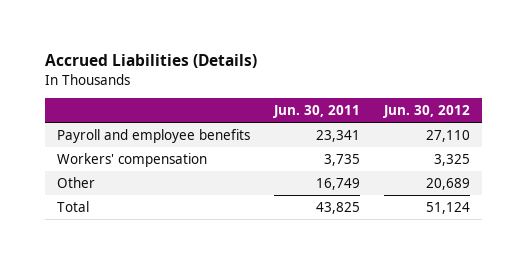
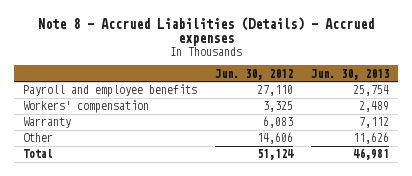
- Accrued Liabilities (Details)
+ Note 8 - Accrued Liabilities (Details) - Accrued expenses
- | Jun. 30, 2011 | Jun. 30, 2012
+ | Jun. 30, 2012 | Jun. 30, 2013
- Other | 16,749 | 20,689
+ Warranty | 6,083 | 7,112
+ Other | 14,606 | 11,626

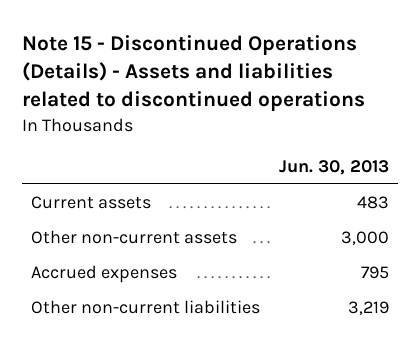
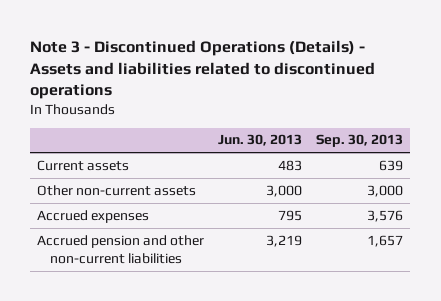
- Note 15 - Discontinued Operations (Details) - Assets and liabilities related to discontinued operations
+ Note 3 - Discontinued Operations (Details) - Assets and liabilities related to discontinued operations
- | Jun. 30, 2013
+ | Jun. 30, 2013 | Sep. 30, 2013
- Other non-current liabilities | 3,219
+ Accrued pension and other non-current liabilities | 3,219 | 1,657

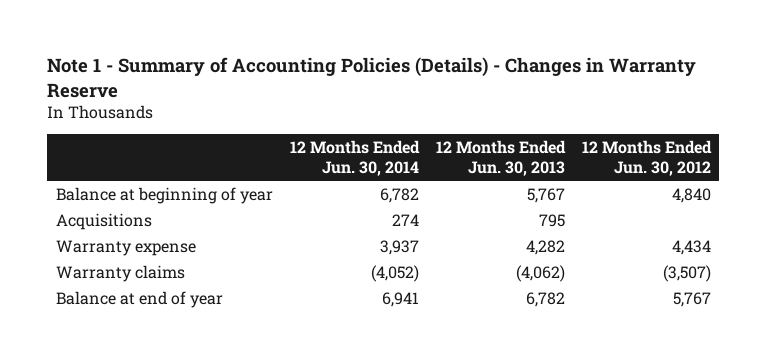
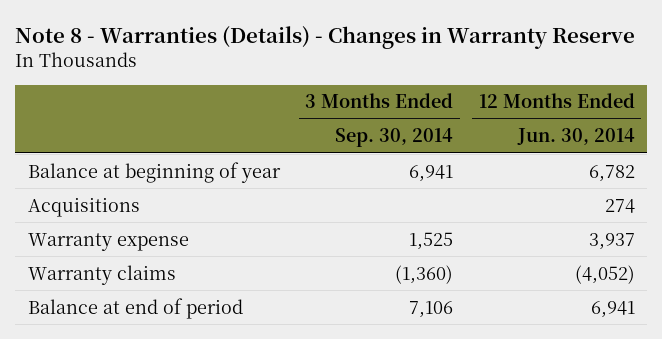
- Note 1 - Summary of Accounting Policies (Details) - Changes in Warranty Reserve
+ Note 8 - Warranties (Details) - Changes in Warranty Reserve
- | 12 Months Ended Jun. 30, 2014 | 12 Months Ended Jun. 30, 2013 | 12 Months Ended Jun. 30, 2012
+ | 3 Months Ended Sep. 30, 2014 | 12 Months Ended Jun. 30, 2014
- Balance at end of year | 6,941 | 6,782 | 5,767
+ Balance at end of period | 7,106 | 6,941

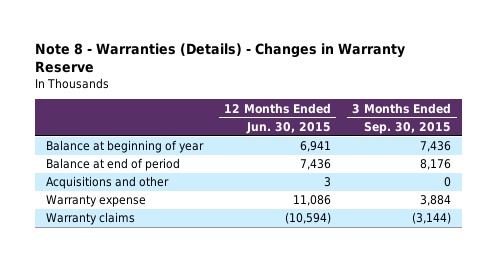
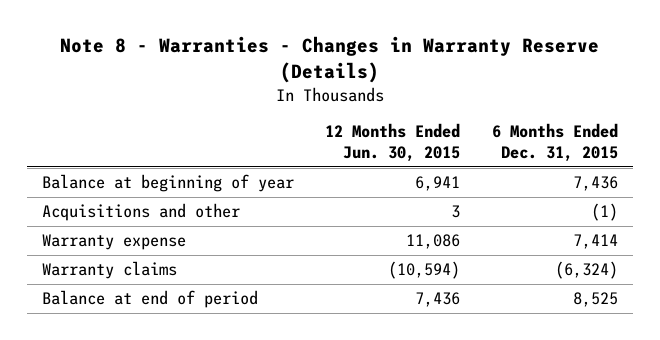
- Note 8 - Warranties (Details) - Changes in Warranty Reserve
+ Note 8 - Warranties - Changes in Warranty Reserve (Details)
- | 12 Months Ended Jun. 30, 2015 | 3 Months Ended Sep. 30, 2015
+ | 12 Months Ended Jun. 30, 2015 | 6 Months Ended Dec. 31, 2015
moved down: Balance at end of period | 7,436 | 8,525

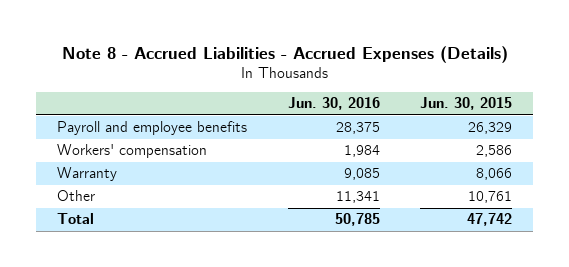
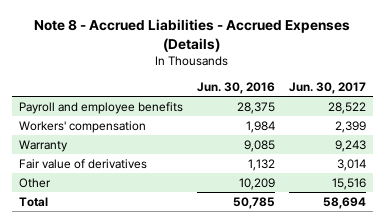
- | Jun. 30, 2016 | Jun. 30, 2015
+ | Jun. 30, 2016 | Jun. 30, 2017
- Other | 11,341 | 10,761
+ Fair value of derivatives | 1,132 | 3,014
+ Other | 10,209 | 15,516

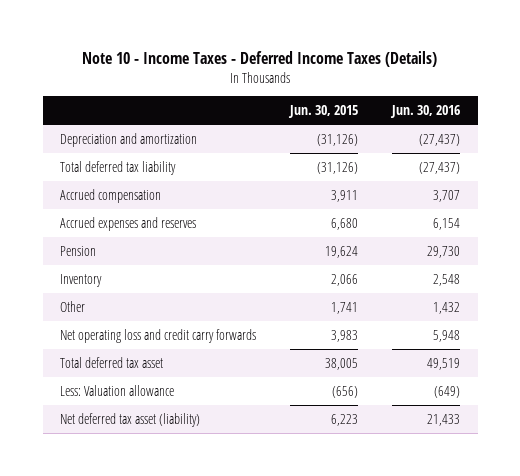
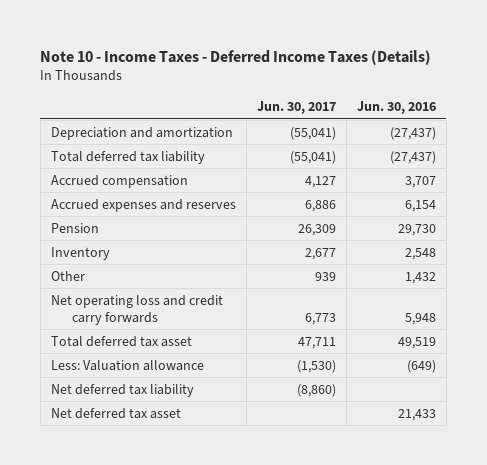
- | Jun. 30, 2015 | Jun. 30, 2016
+ | Jun. 30, 2017 | Jun. 30, 2016
- Net deferred tax asset (liability) | 6,223 | 21,433
+ Net deferred tax liability | (8,860) |
+ Net deferred tax asset | | 21,433

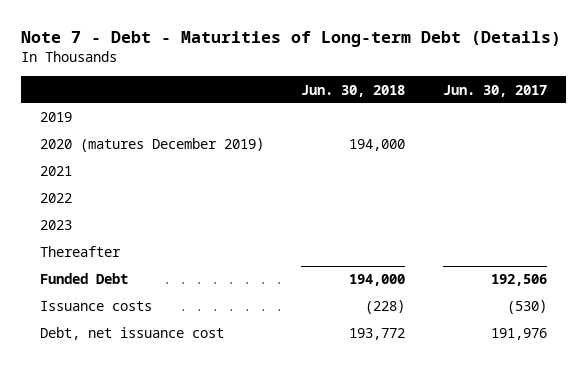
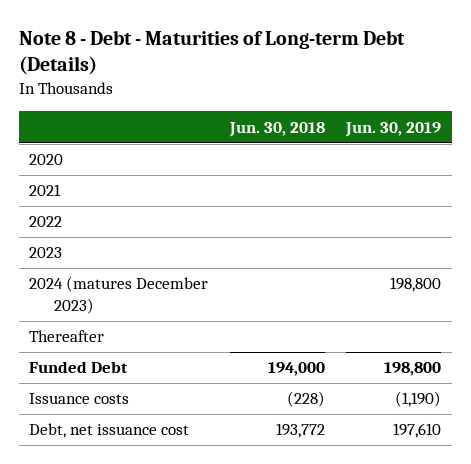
- Note 7 - Debt - Maturities of Long-term Debt (Details)
+ Note 8 - Debt - Maturities of Long-term Debt (Details)
- | Jun. 30, 2018 | Jun. 30, 2017
+ | Jun. 30, 2018 | Jun. 30, 2019
- 2019
- 2020 (matures December 2019) | 194,000 |
+ 2020
+ 2024 (matures December 2023) | | 198,800

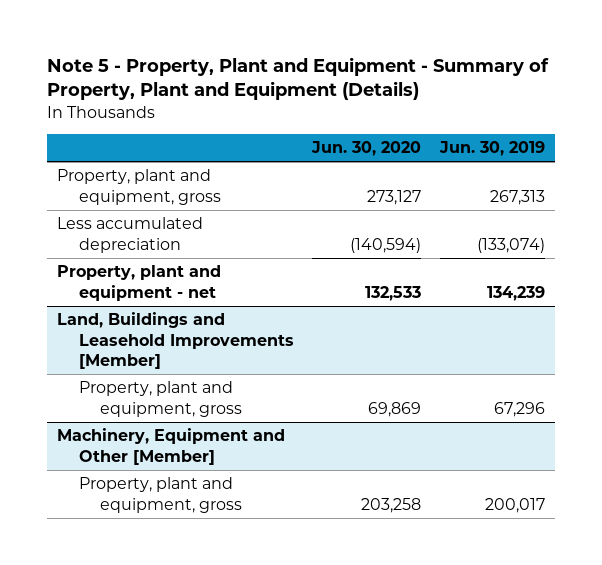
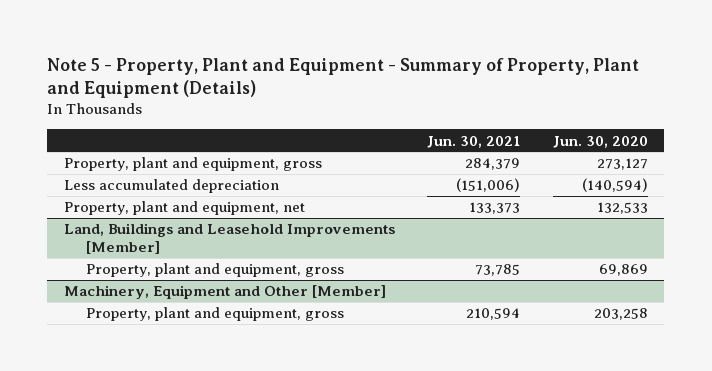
- | Jun. 30, 2020 | Jun. 30, 2019
+ | Jun. 30, 2021 | Jun. 30, 2020
- Property, plant and equipment - net | 132,533 | 134,239
+ Property, plant and equipment, net | 133,373 | 132,533

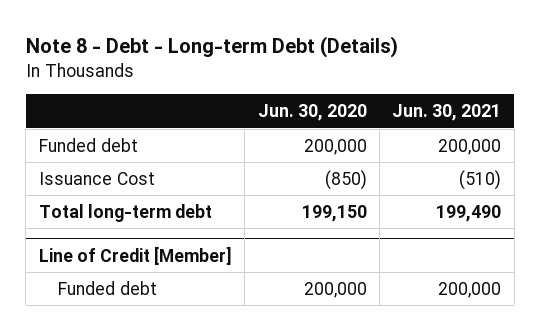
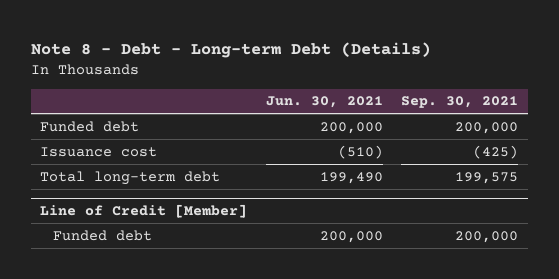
- | Jun. 30, 2020 | Jun. 30, 2021
+ | Jun. 30, 2021 | Sep. 30, 2021
- Issuance Cost | (850) | (510)
+ Issuance cost | (510) | (425)

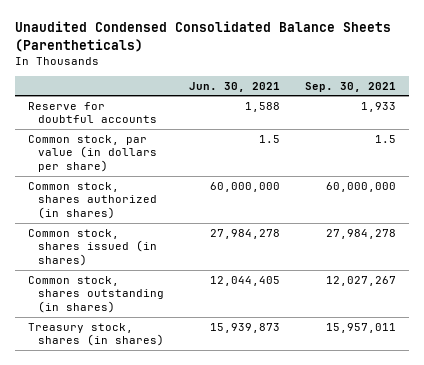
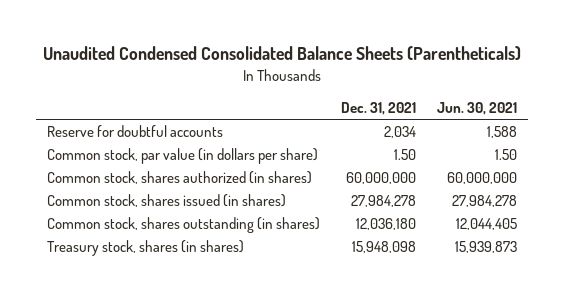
- | Jun. 30, 2021 | Sep. 30, 2021
+ | Dec. 31, 2021 | Jun. 30, 2021
- Common stock, par value (in dollars per share) | 1.5 | 1.5
+ Common stock, par value (in dollars per share) | 1.50 | 1.50

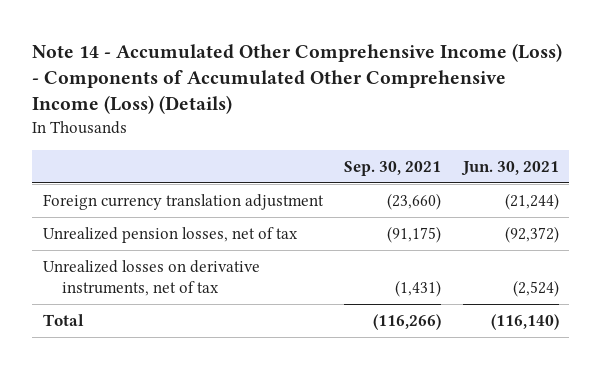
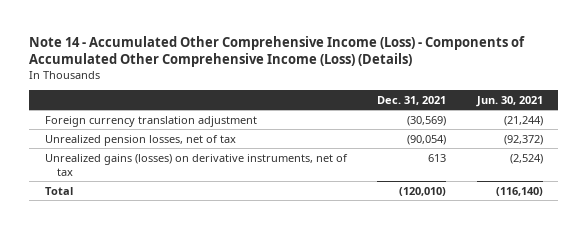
- | Sep. 30, 2021 | Jun. 30, 2021
+ | Dec. 31, 2021 | Jun. 30, 2021
- Unrealized losses on derivative instruments, net of tax | (1,431) | (2,524)
+ Unrealized gains (losses) on derivative instruments, net of tax | 613 | (2,524)

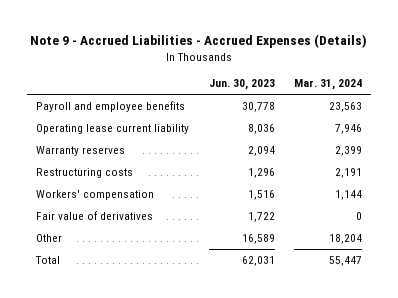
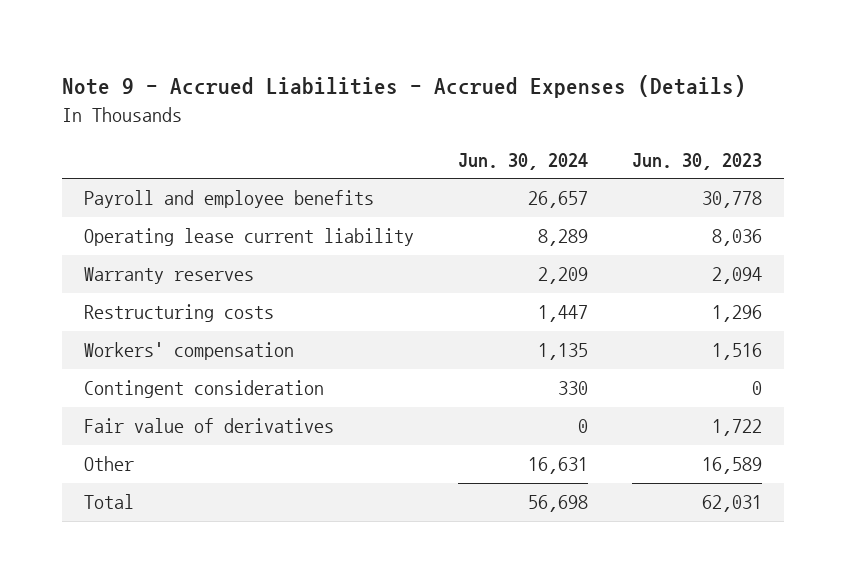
- | Jun. 30, 2023 | Mar. 31, 2024
+ | Jun. 30, 2024 | Jun. 30, 2023
+ Contingent consideration | 330 | 0

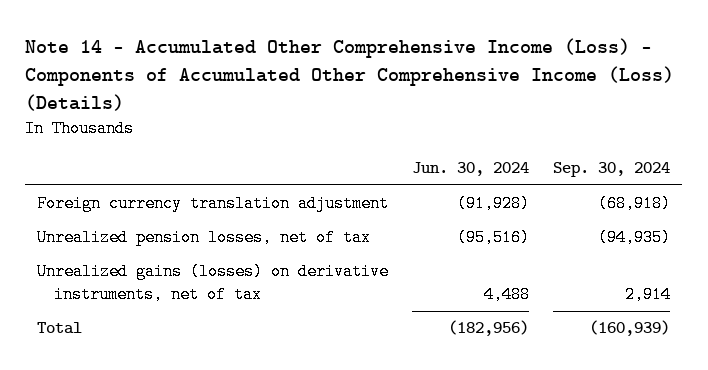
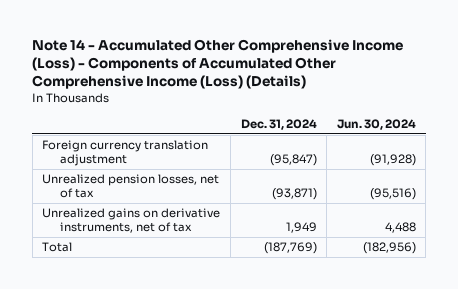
- | Jun. 30, 2024 | Sep. 30, 2024
+ | Dec. 31, 2024 | Jun. 30, 2024
- Unrealized gains (losses) on derivative instruments, net of tax | 4,488 | 2,914
+ Unrealized gains on derivative instruments, net of tax | 1,949 | 4,488

